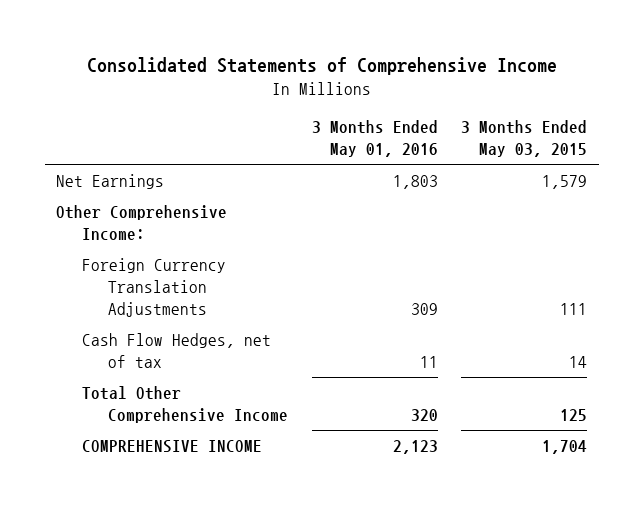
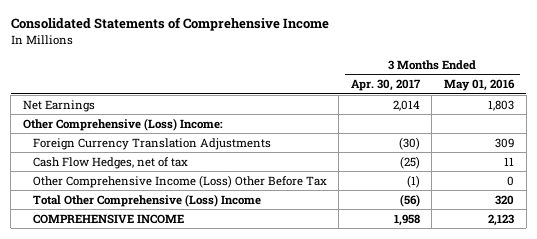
- | 3 Months Ended May 01, 2016 | 3 Months Ended May 03, 2015
+ | 3 Months Ended Apr. 30, 2017 | 3 Months Ended May 01, 2016
- Other Comprehensive Income:
+ Other Comprehensive (Loss) Income:
- Total Other Comprehensive Income | 320 | 125
+ Other Comprehensive Income (Loss) Other Before Tax | (1) | 0
+ Total Other Comprehensive (Loss) Income | (56) | 320

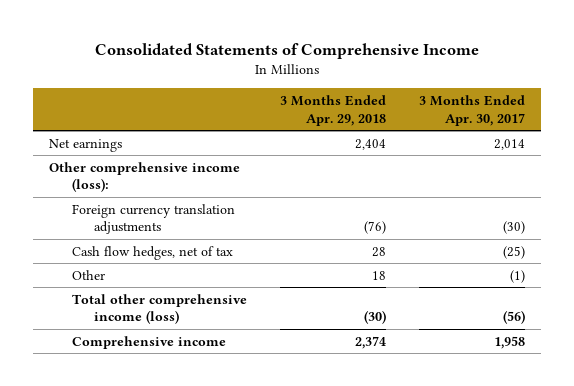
- | 3 Months Ended Apr. 30, 2017 | 3 Months Ended May 01, 2016
+ | 3 Months Ended Apr. 29, 2018 | 3 Months Ended Apr. 30, 2017
- Net Earnings | 2,014 | 1,803
- Other Comprehensive (Loss) Income:
- Foreign Currency Translation Adjustments | (30) | 309
- Cash Flow Hedges, net of tax | (25) | 11
- Other Comprehensive Income (Loss) Other Before Tax | (1) | 0
- Total Other Comprehensive (Loss) Income | (56) | 320
- COMPREHENSIVE INCOME | 1,958 | 2,123
+ Net earnings | 2,404 | 2,014
+ Other comprehensive income (loss):
+ Foreign currency translation adjustments | (76) | (30)
+ Cash flow hedges, net of tax | 28 | (25)
+ Other | 18 | (1)
+ Total other comprehensive income (loss) | (30) | (56)
+ Comprehensive income | 2,374 | 1,958

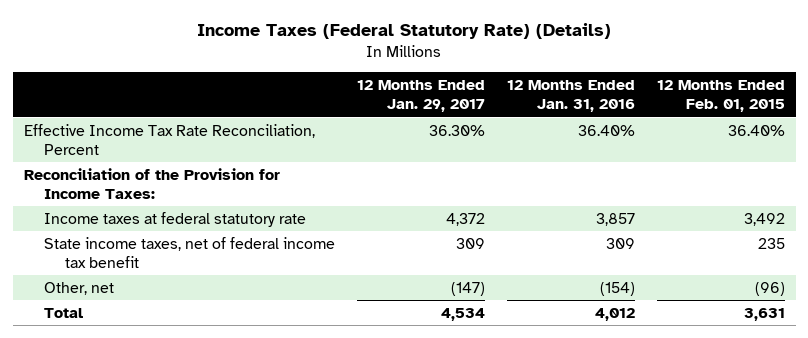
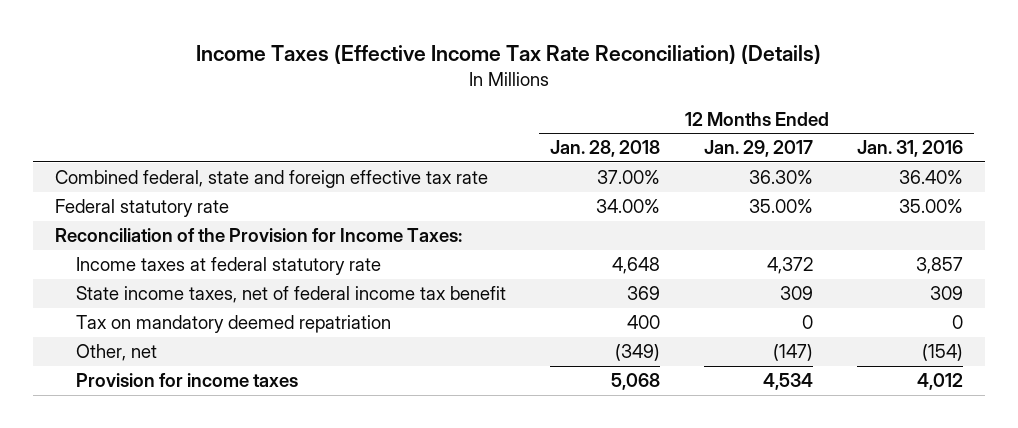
- Income Taxes (Federal Statutory Rate) (Details)
+ Income Taxes (Effective Income Tax Rate Reconciliation) (Details)
- | 12 Months Ended Jan. 29, 2017 | 12 Months Ended Jan. 31, 2016 | 12 Months Ended Feb. 01, 2015
+ | 12 Months Ended Jan. 28, 2018 | 12 Months Ended Jan. 29, 2017 | 12 Months Ended Jan. 31, 2016
- Effective Income Tax Rate Reconciliation, Percent | 36.30% | 36.40% | 36.40%
+ Combined federal, state and foreign effective tax rate | 37.00% | 36.30% | 36.40%
+ Federal statutory rate | 34.00% | 35.00% | 35.00%
+ Tax on mandatory deemed repatriation | 400 | 0 | 0
- Total | 4,534 | 4,012 | 3,631
+ Provision for income taxes | 5,068 | 4,534 | 4,012

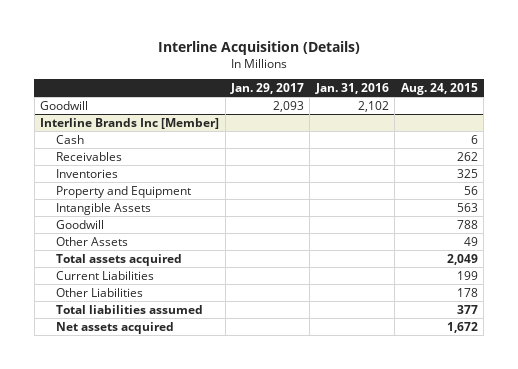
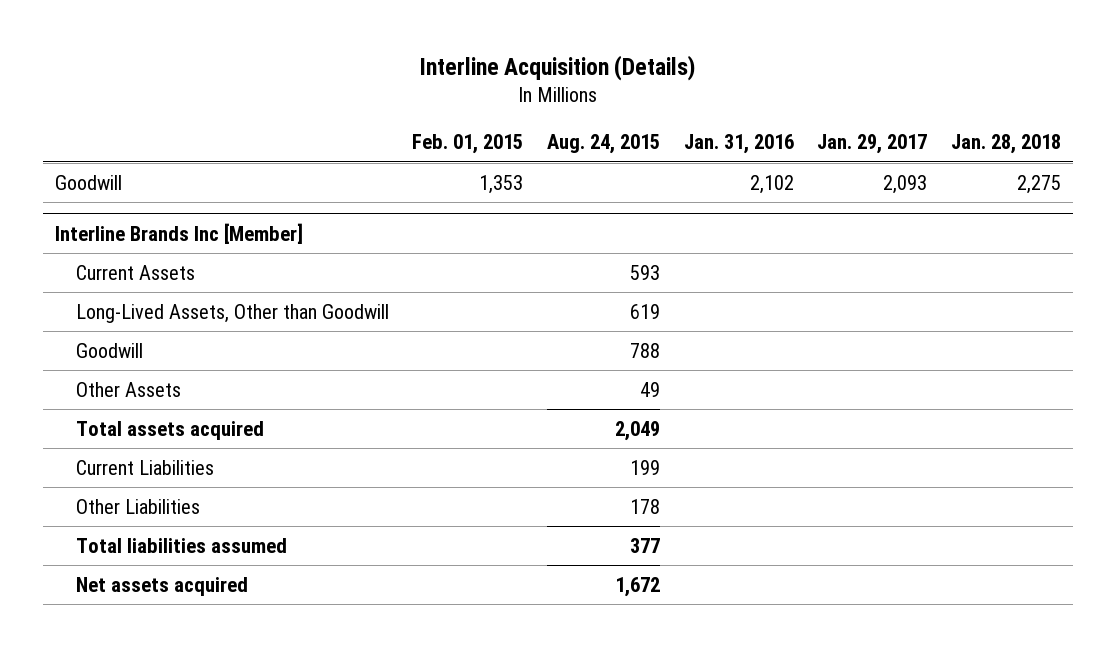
- | Jan. 29, 2017 | Jan. 31, 2016 | Aug. 24, 2015
+ | Feb. 01, 2015 | Aug. 24, 2015 | Jan. 31, 2016 | Jan. 29, 2017 | Jan. 28, 2018
@ Interline Brands Inc [Member]
- Cash | | | 6
- Receivables | | | 262
- Inventories | | | 325
- Property and Equipment | | | 56
- Intangible Assets | | | 563
+ Current Assets | | 593 | | |
+ Long-Lived Assets, Other than Goodwill | | 619 | | |

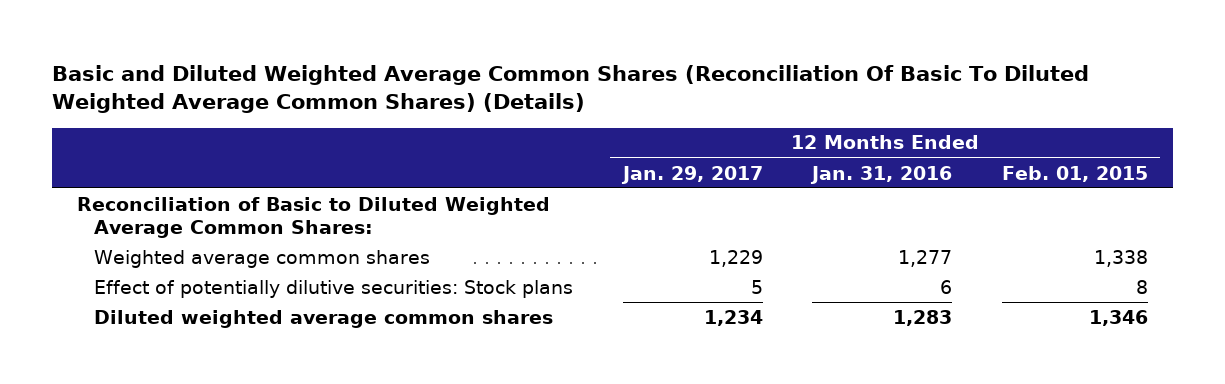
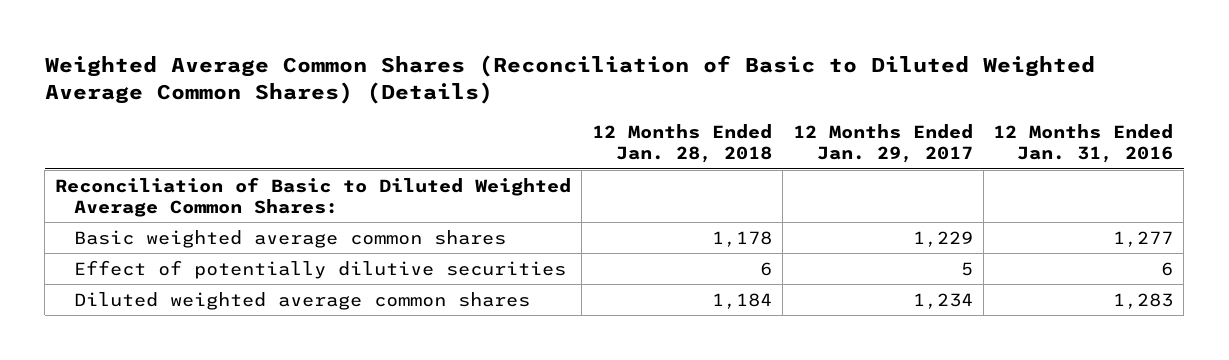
- Basic and Diluted Weighted Average Common Shares (Reconciliation Of Basic To Diluted Weighted Average Common Shares) (Details)
+ Weighted Average Common Shares (Reconciliation of Basic to Diluted Weighted Average Common Shares) (Details)
- | 12 Months Ended Jan. 29, 2017 | 12 Months Ended Jan. 31, 2016 | 12 Months Ended Feb. 01, 2015
+ | 12 Months Ended Jan. 28, 2018 | 12 Months Ended Jan. 29, 2017 | 12 Months Ended Jan. 31, 2016
- Weighted average common shares | 1,229 | 1,277 | 1,338
- Effect of potentially dilutive securities: Stock plans | 5 | 6 | 8
+ Basic weighted average common shares | 1,178 | 1,229 | 1,277
+ Effect of potentially dilutive securities | 6 | 5 | 6

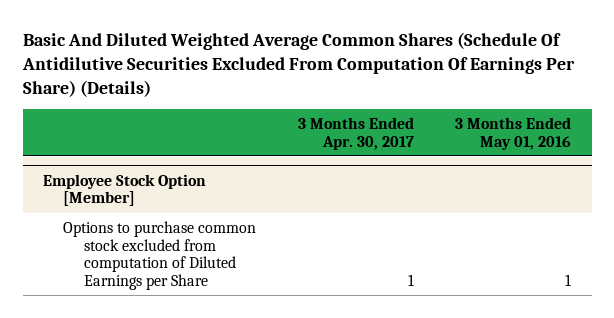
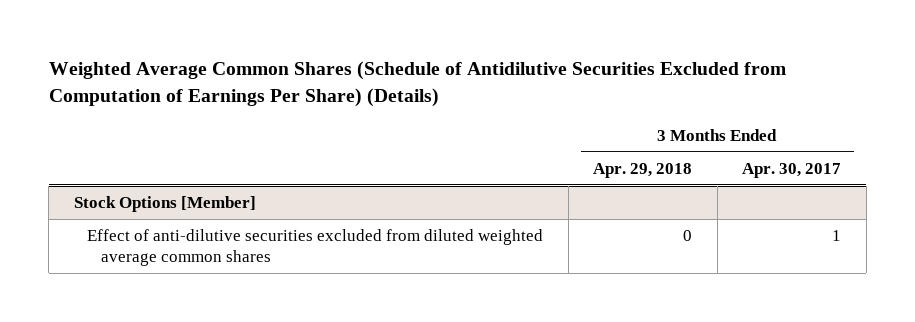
- Basic And Diluted Weighted Average Common Shares (Schedule Of Antidilutive Securities Excluded From Computation Of Earnings Per Share) (Details)
+ Weighted Average Common Shares (Schedule of Antidilutive Securities Excluded from Computation of Earnings Per Share) (Details)
- | 3 Months Ended Apr. 30, 2017 | 3 Months Ended May 01, 2016
+ | 3 Months Ended Apr. 29, 2018 | 3 Months Ended Apr. 30, 2017
- Employee Stock Option [Member]
- Options to purchase common stock excluded from computation of Diluted Earnings per Share | 1 | 1
+ Stock Options [Member]
+ Effect of anti-dilutive securities excluded from diluted weighted average common shares | 0 | 1

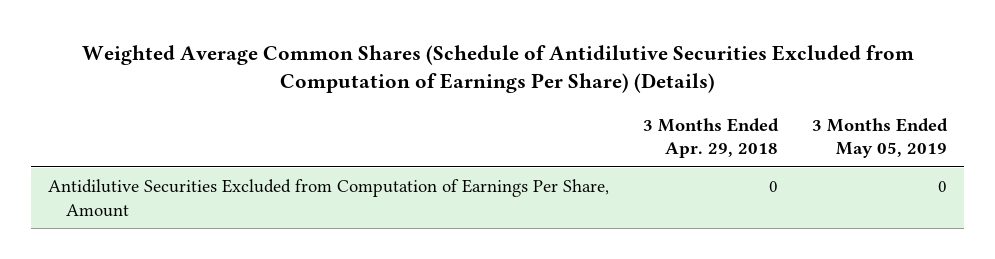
- | 3 Months Ended Apr. 29, 2018 | 3 Months Ended Apr. 30, 2017
+ | 3 Months Ended Apr. 29, 2018 | 3 Months Ended May 05, 2019
- Stock Options [Member]
- Effect of anti-dilutive securities excluded from diluted weighted average common shares | 0 | 1
+ Antidilutive Securities Excluded from Computation of Earnings Per Share, Amount | 0 | 0

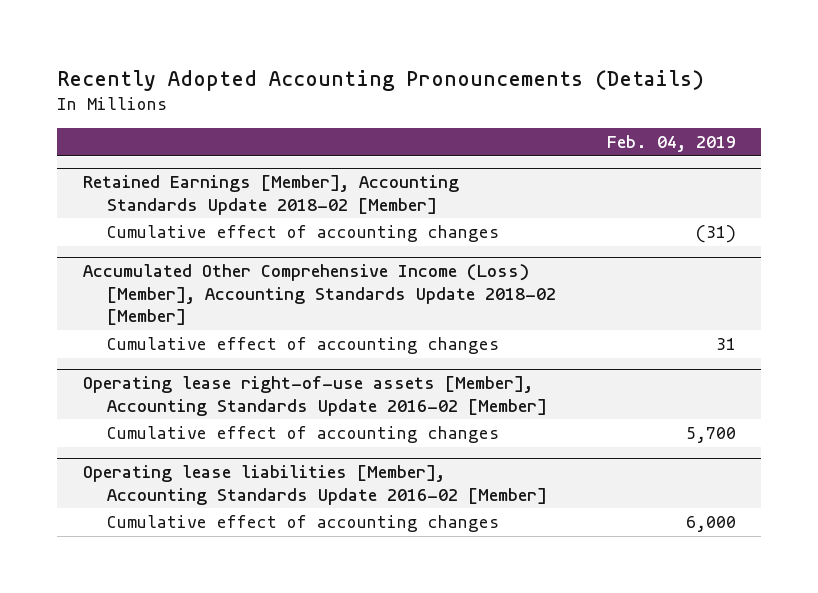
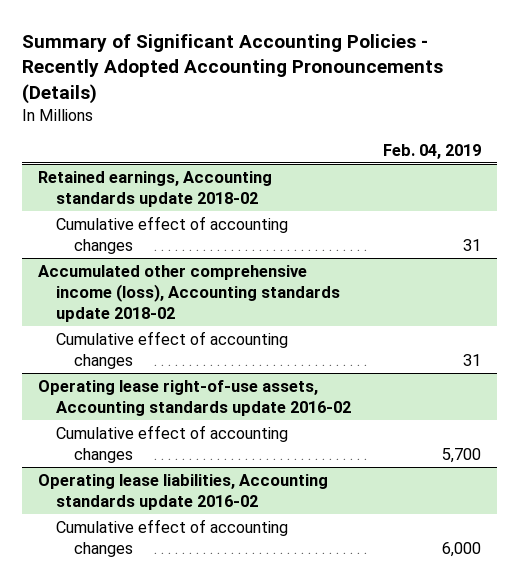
- Recently Adopted Accounting Pronouncements (Details)
+ Summary of Significant Accounting Policies - Recently Adopted Accounting Pronouncements (Details)
- Retained Earnings [Member], Accounting Standards Update 2018-02 [Member]
- Cumulative effect of accounting changes | (31)
- Accumulated Other Comprehensive Income (Loss) [Member], Accounting Standards Update 2018-02 [Member]
+ Retained earnings, Accounting standards update 2018-02
- Operating lease right-of-use assets [Member], Accounting Standards Update 2016-02 [Member]
+ Accumulated other comprehensive income (loss), Accounting standards update 2018-02
+ Cumulative effect of accounting changes | 31
+ Operating lease right-of-use assets, Accounting standards update 2016-02
- Operating lease liabilities [Member], Accounting Standards Update 2016-02 [Member]
+ Operating lease liabilities, Accounting standards update 2016-02

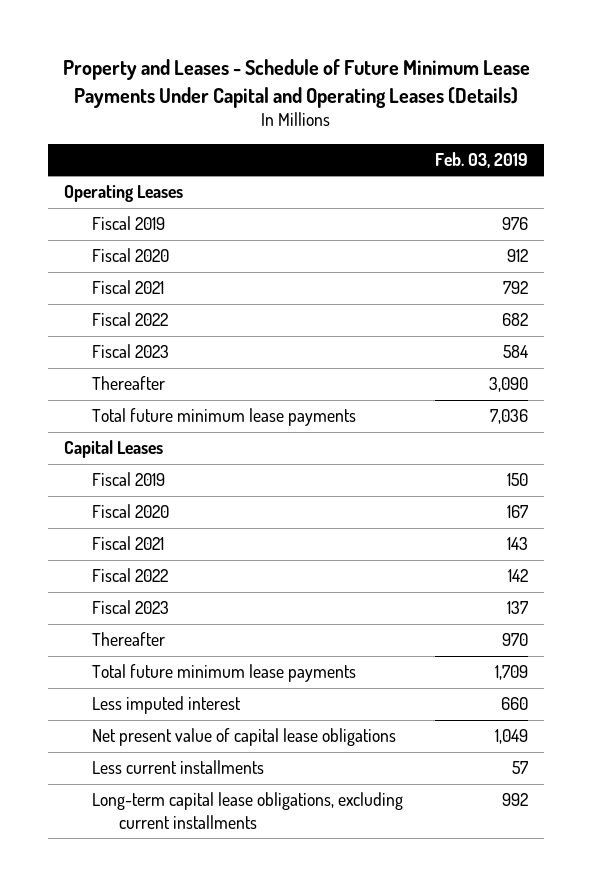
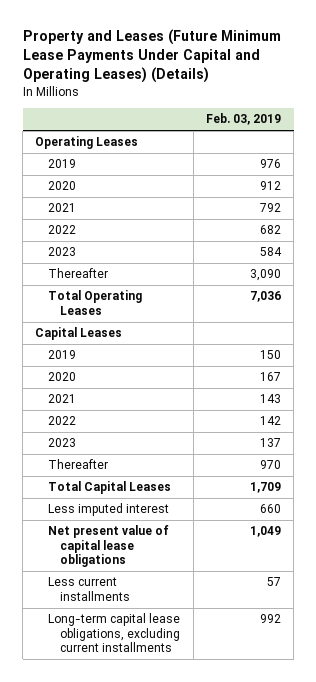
- Property and Leases - Schedule of Future Minimum Lease Payments Under Capital and Operating Leases (Details)
+ Property and Leases (Future Minimum Lease Payments Under Capital and Operating Leases) (Details)
- Fiscal 2019 | 976
- Fiscal 2020 | 912
- Fiscal 2021 | 792
- Fiscal 2022 | 682
- Fiscal 2023 | 584
+ 2019 | 976
+ 2020 | 912
+ 2021 | 792
+ 2022 | 682
+ 2023 | 584
- Total future minimum lease payments | 7,036
+ Total Operating Leases | 7,036
- Fiscal 2019 | 150
- Fiscal 2020 | 167
- Fiscal 2021 | 143
- Fiscal 2022 | 142
- Fiscal 2023 | 137
+ 2019 | 150
+ 2020 | 167
+ 2021 | 143
+ 2022 | 142
+ 2023 | 137
- Total future minimum lease payments | 1,709
+ Total Capital Leases | 1,709

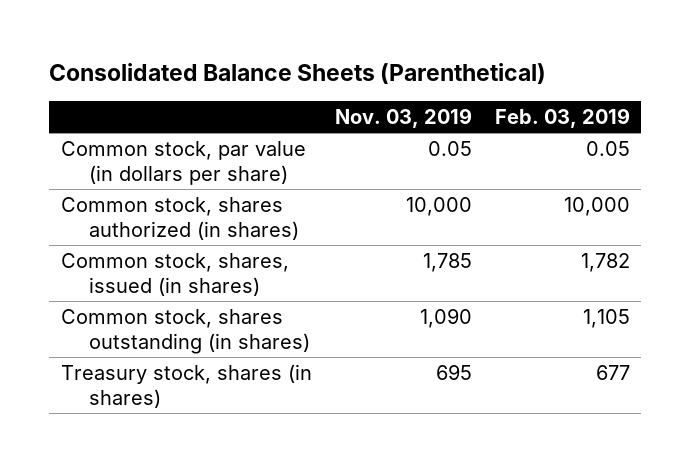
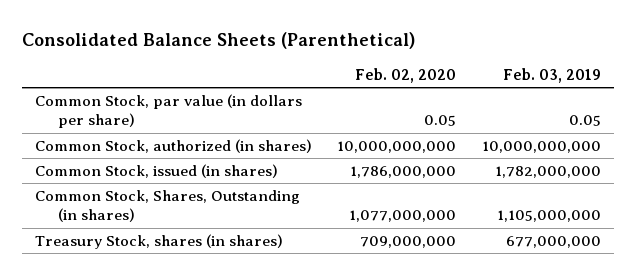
- | Nov. 03, 2019 | Feb. 03, 2019
+ | Feb. 02, 2020 | Feb. 03, 2019
- Common stock, par value (in dollars per share) | 0.05 | 0.05
- Common stock, shares authorized (in shares) | 10,000 | 10,000
- Common stock, shares, issued (in shares) | 1,785 | 1,782
- Common stock, shares outstanding (in shares) | 1,090 | 1,105
- Treasury stock, shares (in shares) | 695 | 677
+ Common Stock, par value (in dollars per share) | 0.05 | 0.05
+ Common Stock, authorized (in shares) | 10,000,000,000 | 10,000,000,000
+ Common Stock, issued (in shares) | 1,786,000,000 | 1,782,000,000
+ Common Stock, Shares, Outstanding (in shares) | 1,077,000,000 | 1,105,000,000
+ Treasury Stock, shares (in shares) | 709,000,000 | 677,000,000

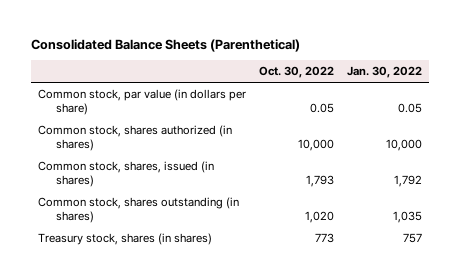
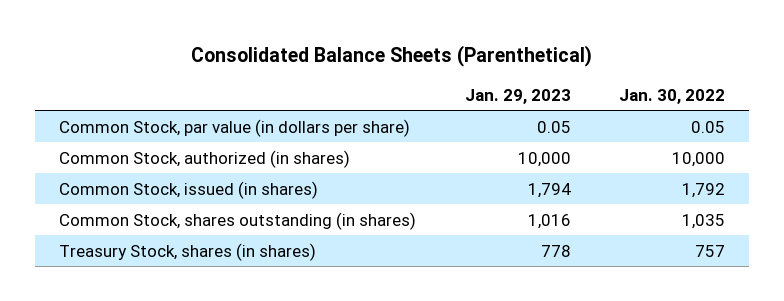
- | Oct. 30, 2022 | Jan. 30, 2022
+ | Jan. 29, 2023 | Jan. 30, 2022
- Common stock, par value (in dollars per share) | 0.05 | 0.05
- Common stock, shares authorized (in shares) | 10,000 | 10,000
- Common stock, shares, issued (in shares) | 1,793 | 1,792
- Common stock, shares outstanding (in shares) | 1,020 | 1,035
- Treasury stock, shares (in shares) | 773 | 757
+ Common Stock, par value (in dollars per share) | 0.05 | 0.05
+ Common Stock, authorized (in shares) | 10,000 | 10,000
+ Common Stock, issued (in shares) | 1,794 | 1,792
+ Common Stock, shares outstanding (in shares) | 1,016 | 1,035
+ Treasury Stock, shares (in shares) | 778 | 757

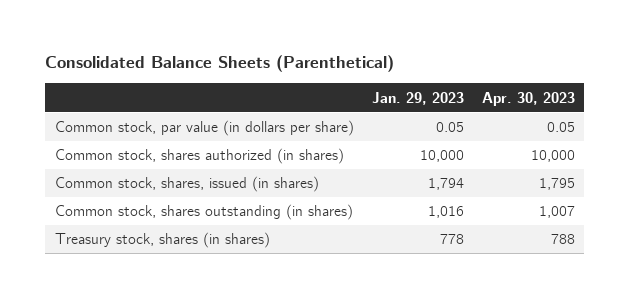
- | Jan. 29, 2023 | Jan. 30, 2022
+ | Jan. 29, 2023 | Apr. 30, 2023
- Common Stock, par value (in dollars per share) | 0.05 | 0.05
- Common Stock, authorized (in shares) | 10,000 | 10,000
- Common Stock, issued (in shares) | 1,794 | 1,792
- Common Stock, shares outstanding (in shares) | 1,016 | 1,035
- Treasury Stock, shares (in shares) | 778 | 757
+ Common stock, par value (in dollars per share) | 0.05 | 0.05
+ Common stock, shares authorized (in shares) | 10,000 | 10,000
+ Common stock, shares, issued (in shares) | 1,794 | 1,795
+ Common stock, shares outstanding (in shares) | 1,016 | 1,007
+ Treasury stock, shares (in shares) | 778 | 788

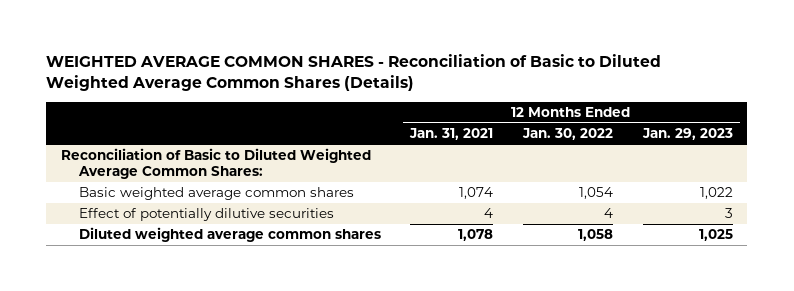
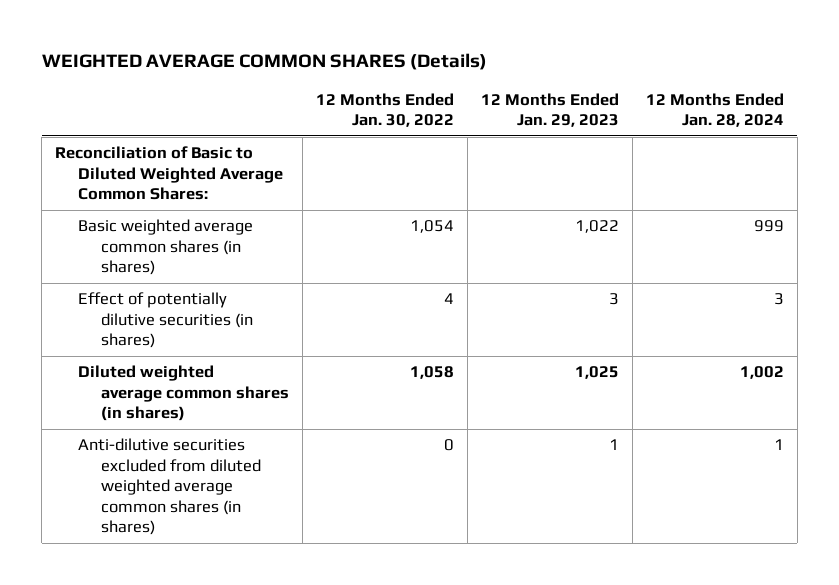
- WEIGHTED AVERAGE COMMON SHARES - Reconciliation of Basic to Diluted Weighted Average Common Shares (Details)
+ WEIGHTED AVERAGE COMMON SHARES (Details)
- | 12 Months Ended Jan. 31, 2021 | 12 Months Ended Jan. 30, 2022 | 12 Months Ended Jan. 29, 2023
+ | 12 Months Ended Jan. 30, 2022 | 12 Months Ended Jan. 29, 2023 | 12 Months Ended Jan. 28, 2024
- Basic weighted average common shares | 1,074 | 1,054 | 1,022
- Effect of potentially dilutive securities | 4 | 4 | 3
- Diluted weighted average common shares | 1,078 | 1,058 | 1,025
+ Basic weighted average common shares (in shares) | 1,054 | 1,022 | 999
+ Effect of potentially dilutive securities (in shares) | 4 | 3 | 3
+ Diluted weighted average common shares (in shares) | 1,058 | 1,025 | 1,002
+ Anti-dilutive securities excluded from diluted weighted average common shares (in shares) | 0 | 1 | 1

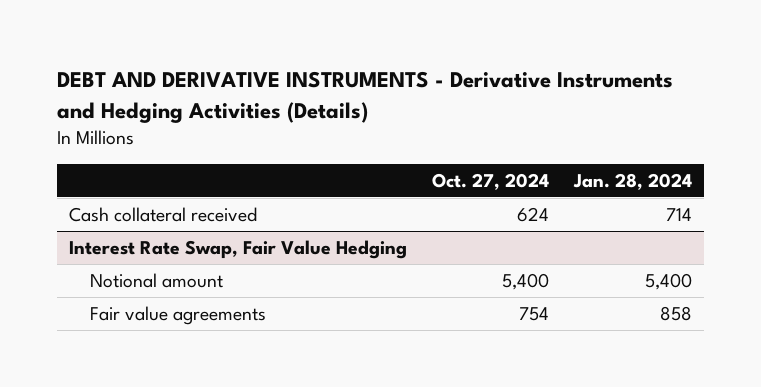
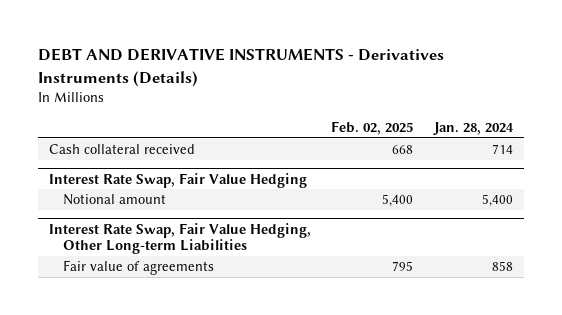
- DEBT AND DERIVATIVE INSTRUMENTS - Derivative Instruments and Hedging Activities (Details)
+ DEBT AND DERIVATIVE INSTRUMENTS - Derivatives Instruments (Details)
- | Oct. 27, 2024 | Jan. 28, 2024
+ | Feb. 02, 2025 | Jan. 28, 2024
@ Interest Rate Swap, Fair Value Hedging
- Fair value agreements | 754 | 858
+ Interest Rate Swap, Fair Value Hedging, Other Long-term Liabilities
+ Fair value of agreements | 795 | 858

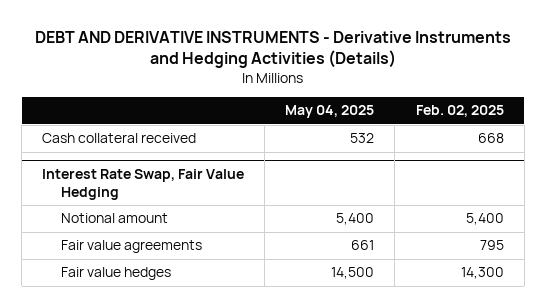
- DEBT AND DERIVATIVE INSTRUMENTS - Derivatives Instruments (Details)
+ DEBT AND DERIVATIVE INSTRUMENTS - Derivative Instruments and Hedging Activities (Details)
- | Feb. 02, 2025 | Jan. 28, 2024
+ | May 04, 2025 | Feb. 02, 2025
- Interest Rate Swap, Fair Value Hedging, Other Long-term Liabilities
- Fair value of agreements | 795 | 858
@ Interest Rate Swap, Fair Value Hedging
+ Fair value agreements | 661 | 795
+ Fair value hedges | 14,500 | 14,300

